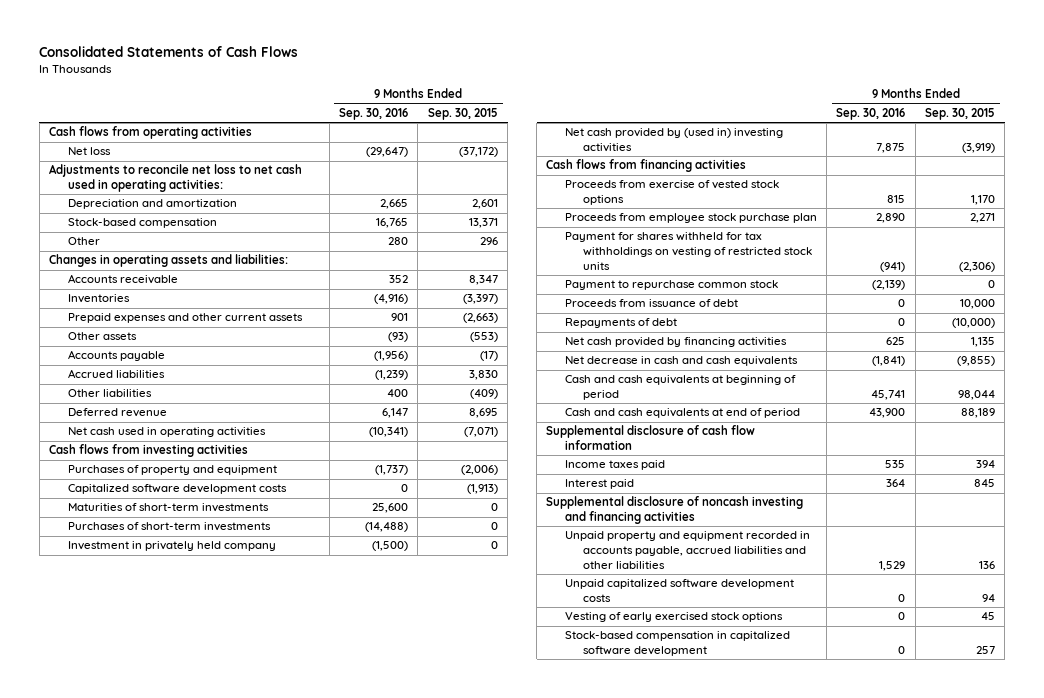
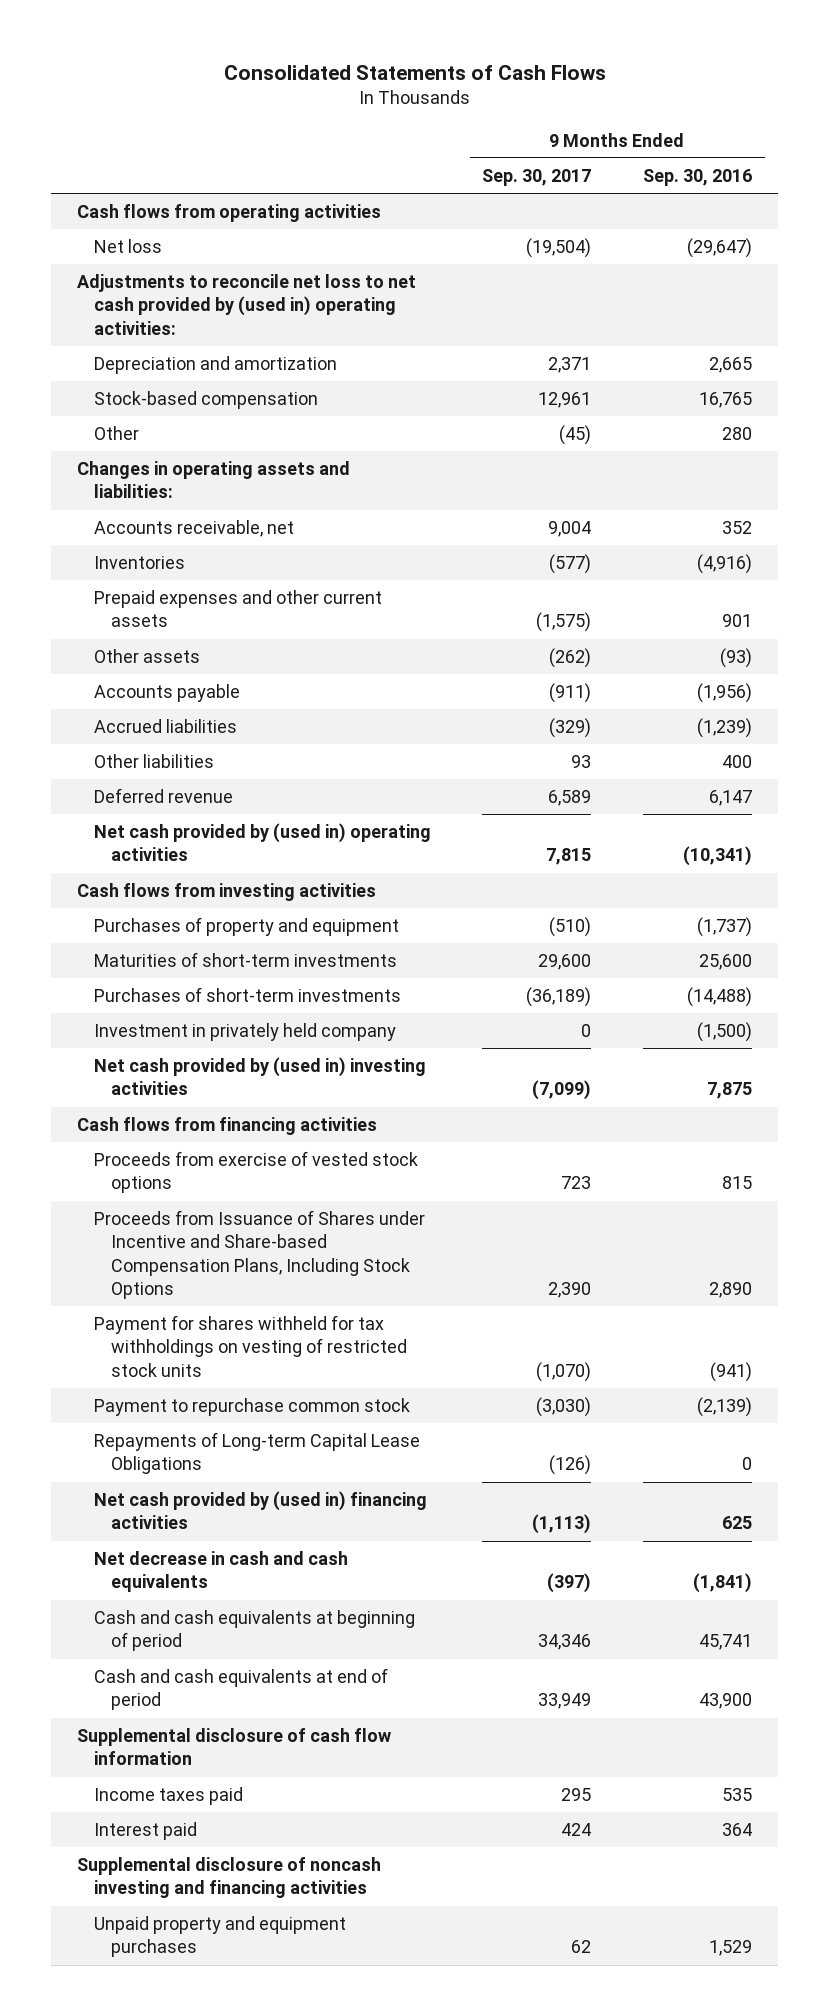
- | 9 Months Ended Sep. 30, 2016 | 9 Months Ended Sep. 30, 2015
+ | 9 Months Ended Sep. 30, 2017 | 9 Months Ended Sep. 30, 2016
- Adjustments to reconcile net loss to net cash used in operating activities:
+ Adjustments to reconcile net loss to net cash provided by (used in) operating activities:
- Accounts receivable | 352 | 8,347
+ Accounts receivable, net | 9,004 | 352
- Net cash used in operating activities | (10,341) | (7,071)
+ Net cash provided by (used in) operating activities | 7,815 | (10,341)
- Capitalized software development costs | 0 | (1,913)
- Proceeds from employee stock purchase plan | 2,890 | 2,271
+ Proceeds from Issuance of Shares under Incentive and Share-based Compensation Plans, Including Stock Options | 2,390 | 2,890
- Proceeds from issuance of debt | 0 | 10,000
- Repayments of debt | 0 | (10,000)
- Net cash provided by financing activities | 625 | 1,135
+ Repayments of Long-term Capital Lease Obligations | (126) | 0
+ Net cash provided by (used in) financing activities | (1,113) | 625
- Unpaid property and equipment recorded in accounts payable, accrued liabilities and other liabilities | 1,529 | 136
- Unpaid capitalized software development costs | 0 | 94
- Vesting of early exercised stock options | 0 | 45
- Stock-based compensation in capitalized software development | 0 | 257
+ Unpaid property and equipment purchases | 62 | 1,529

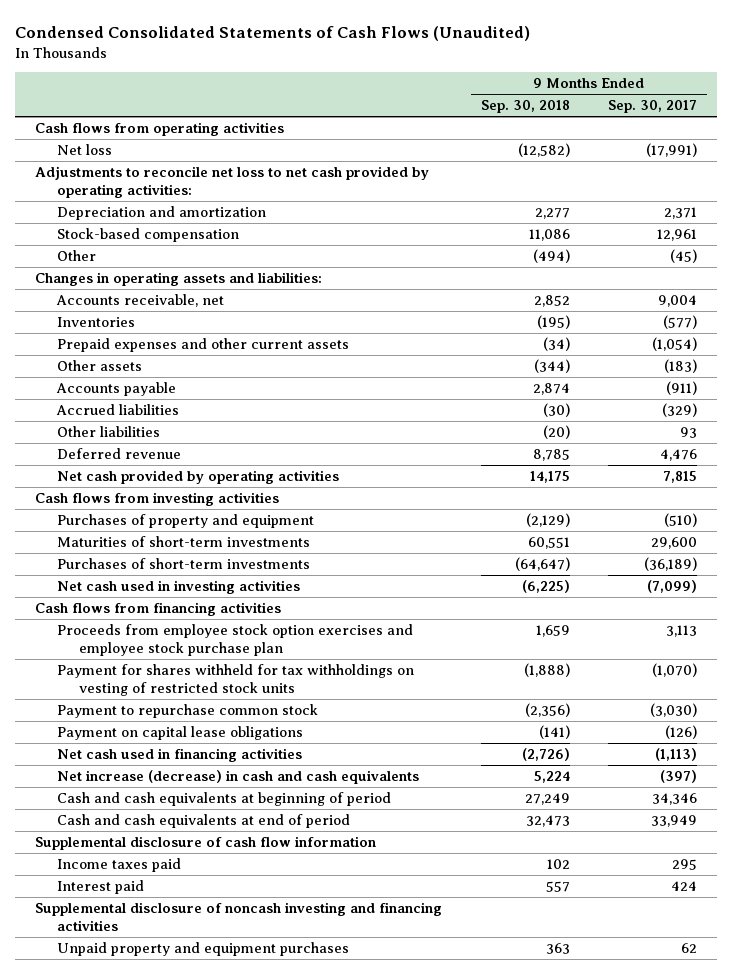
- Consolidated Statements of Cash Flows
+ Condensed Consolidated Statements of Cash Flows (Unaudited)
- | 9 Months Ended Sep. 30, 2017 | 9 Months Ended Sep. 30, 2016
+ | 9 Months Ended Sep. 30, 2018 | 9 Months Ended Sep. 30, 2017
- Net loss | (19,504) | (29,647)
- Adjustments to reconcile net loss to net cash provided by (used in) operating activities:
+ Net loss | (12,582) | (17,991)
+ Adjustments to reconcile net loss to net cash provided by operating activities:
- Prepaid expenses and other current assets | (1,575) | 901
- Other assets | (262) | (93)
+ Prepaid expenses and other current assets | (34) | (1,054)
+ Other assets | (344) | (183)
- Deferred revenue | 6,589 | 6,147
- Net cash provided by (used in) operating activities | 7,815 | (10,341)
+ Deferred revenue | 8,785 | 4,476
+ Net cash provided by operating activities | 14,175 | 7,815
- Investment in privately held company | 0 | (1,500)
- Net cash provided by (used in) investing activities | (7,099) | 7,875
+ Net cash used in investing activities | (6,225) | (7,099)
- Proceeds from exercise of vested stock options | 723 | 815
- Proceeds from Issuance of Shares under Incentive and Share-based Compensation Plans, Including Stock Options | 2,390 | 2,890
+ Proceeds from employee stock option exercises and employee stock purchase plan | 1,659 | 3,113
- Repayments of Long-term Capital Lease Obligations | (126) | 0
- Net cash provided by (used in) financing activities | (1,113) | 625
- Net decrease in cash and cash equivalents | (397) | (1,841)
+ Payment on capital lease obligations | (141) | (126)
+ Net cash used in financing activities | (2,726) | (1,113)
+ Net increase (decrease) in cash and cash equivalents | 5,224 | (397)

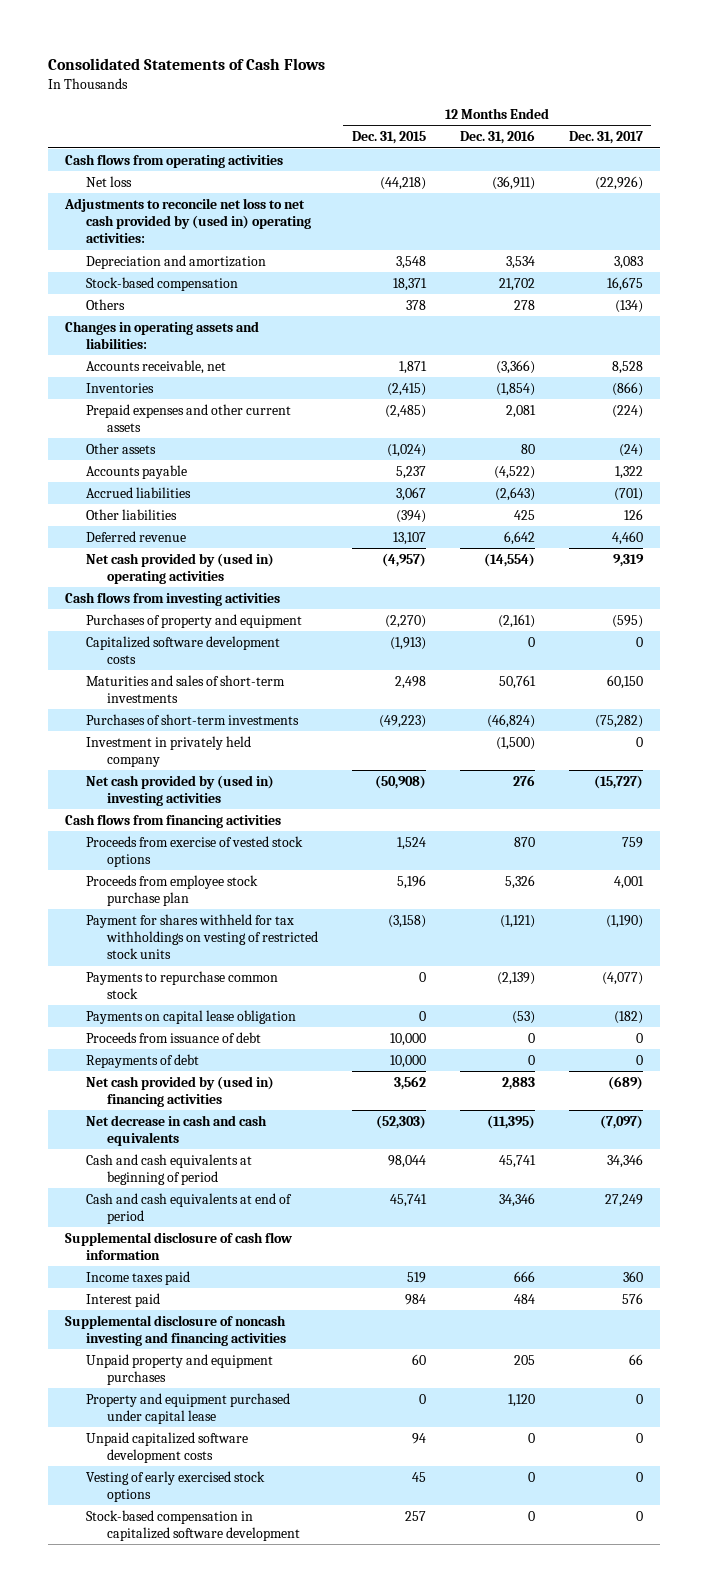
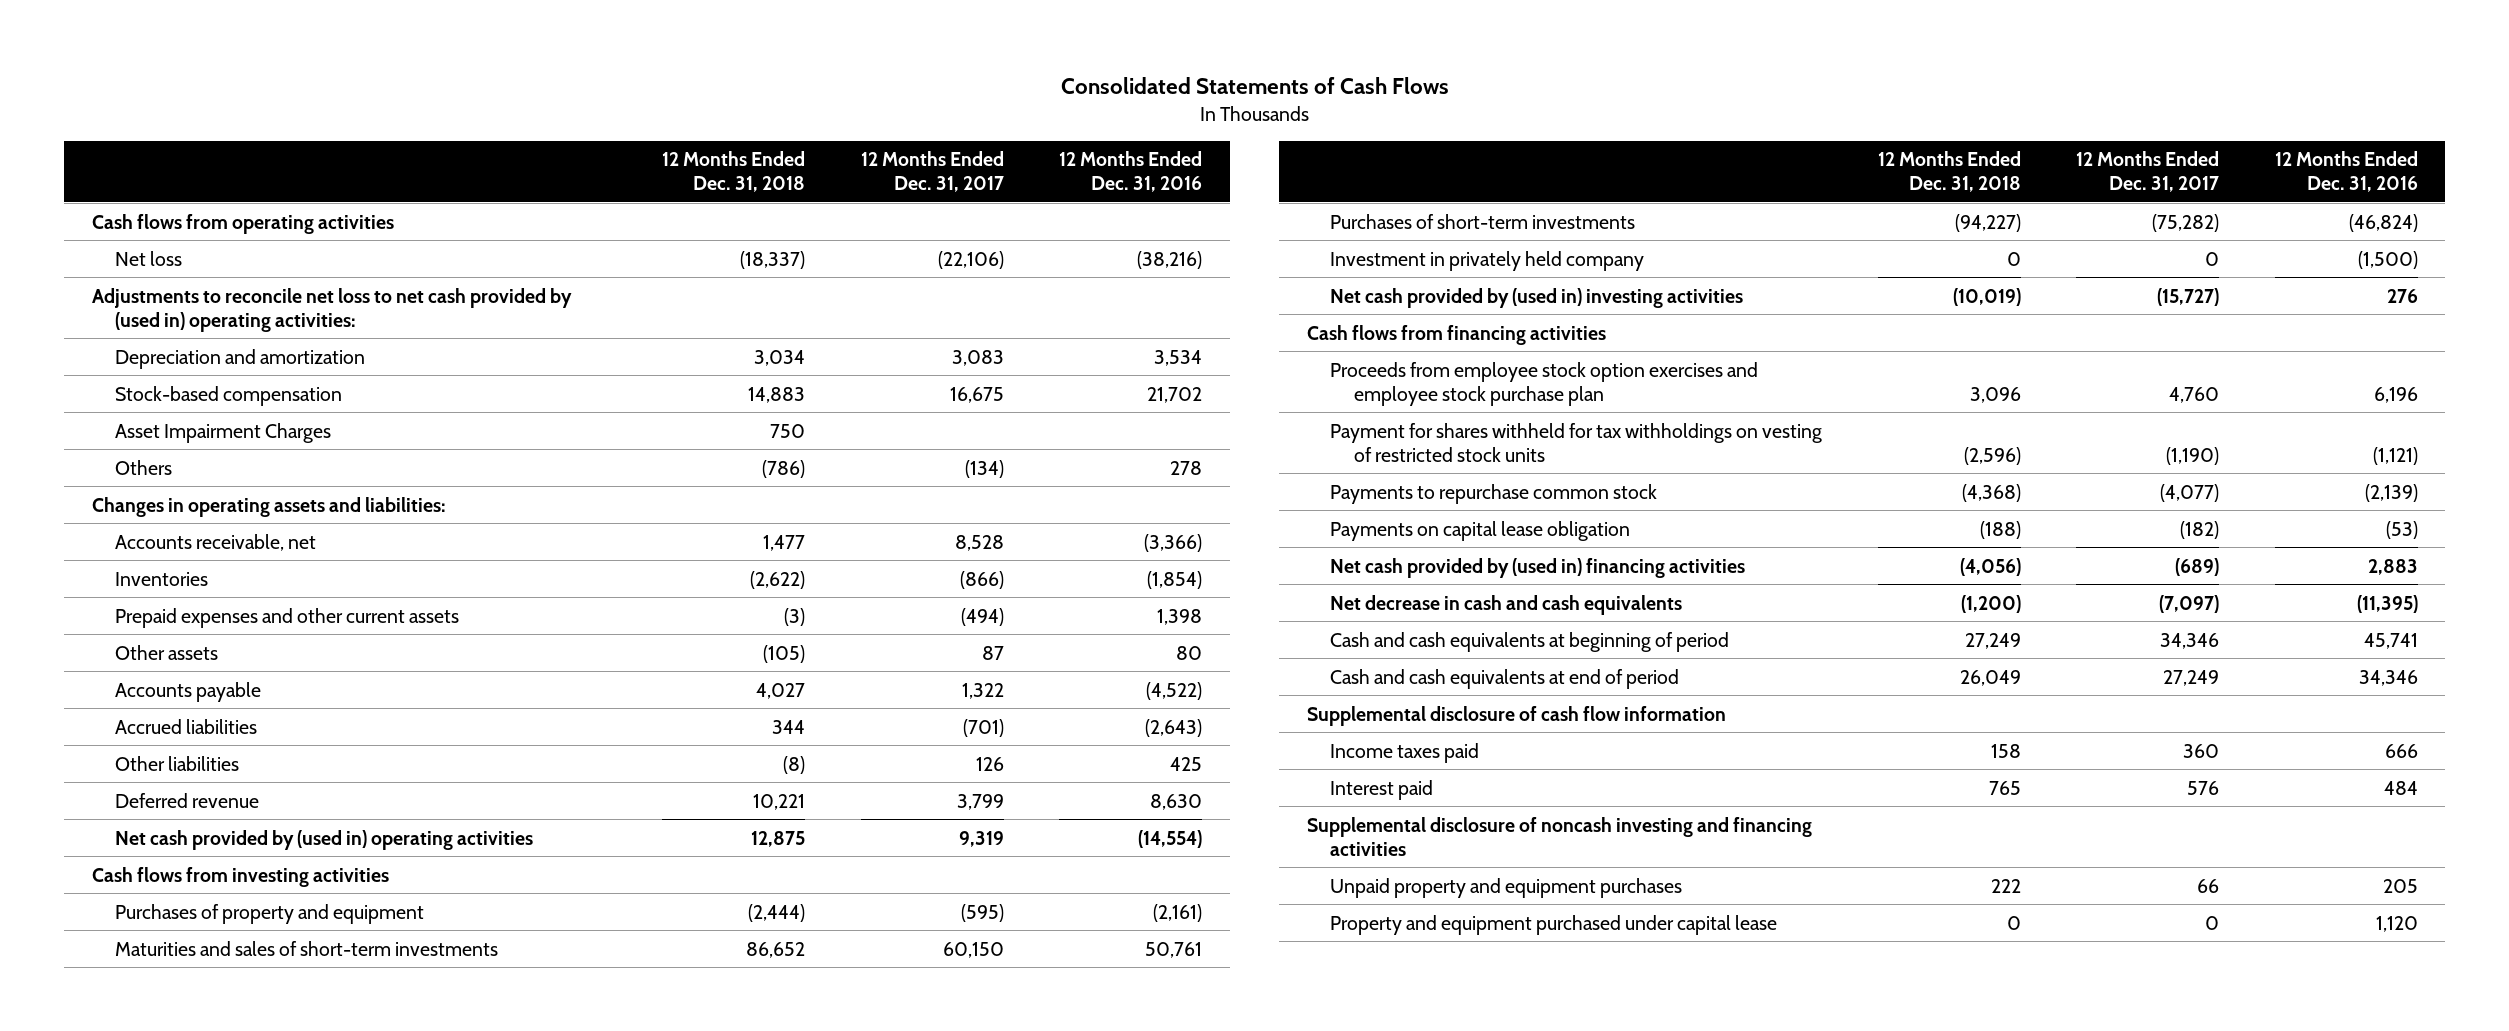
- | 12 Months Ended Dec. 31, 2015 | 12 Months Ended Dec. 31, 2016 | 12 Months Ended Dec. 31, 2017
+ | 12 Months Ended Dec. 31, 2018 | 12 Months Ended Dec. 31, 2017 | 12 Months Ended Dec. 31, 2016
- Net loss | (44,218) | (36,911) | (22,926)
+ Net loss | (18,337) | (22,106) | (38,216)
+ Asset Impairment Charges | 750 | |
- Prepaid expenses and other current assets | (2,485) | 2,081 | (224)
- Other assets | (1,024) | 80 | (24)
+ Prepaid expenses and other current assets | (3) | (494) | 1,398
+ Other assets | (105) | 87 | 80
- Deferred revenue | 13,107 | 6,642 | 4,460
+ Deferred revenue | 10,221 | 3,799 | 8,630
- Capitalized software development costs | (1,913) | 0 | 0
- Proceeds from exercise of vested stock options | 1,524 | 870 | 759
- Proceeds from employee stock purchase plan | 5,196 | 5,326 | 4,001
+ Proceeds from employee stock option exercises and employee stock purchase plan | 3,096 | 4,760 | 6,196
- Proceeds from issuance of debt | 10,000 | 0 | 0
- Repayments of debt | 10,000 | 0 | 0
- Unpaid capitalized software development costs | 94 | 0 | 0
- Vesting of early exercised stock options | 45 | 0 | 0
- Stock-based compensation in capitalized software development | 257 | 0 | 0

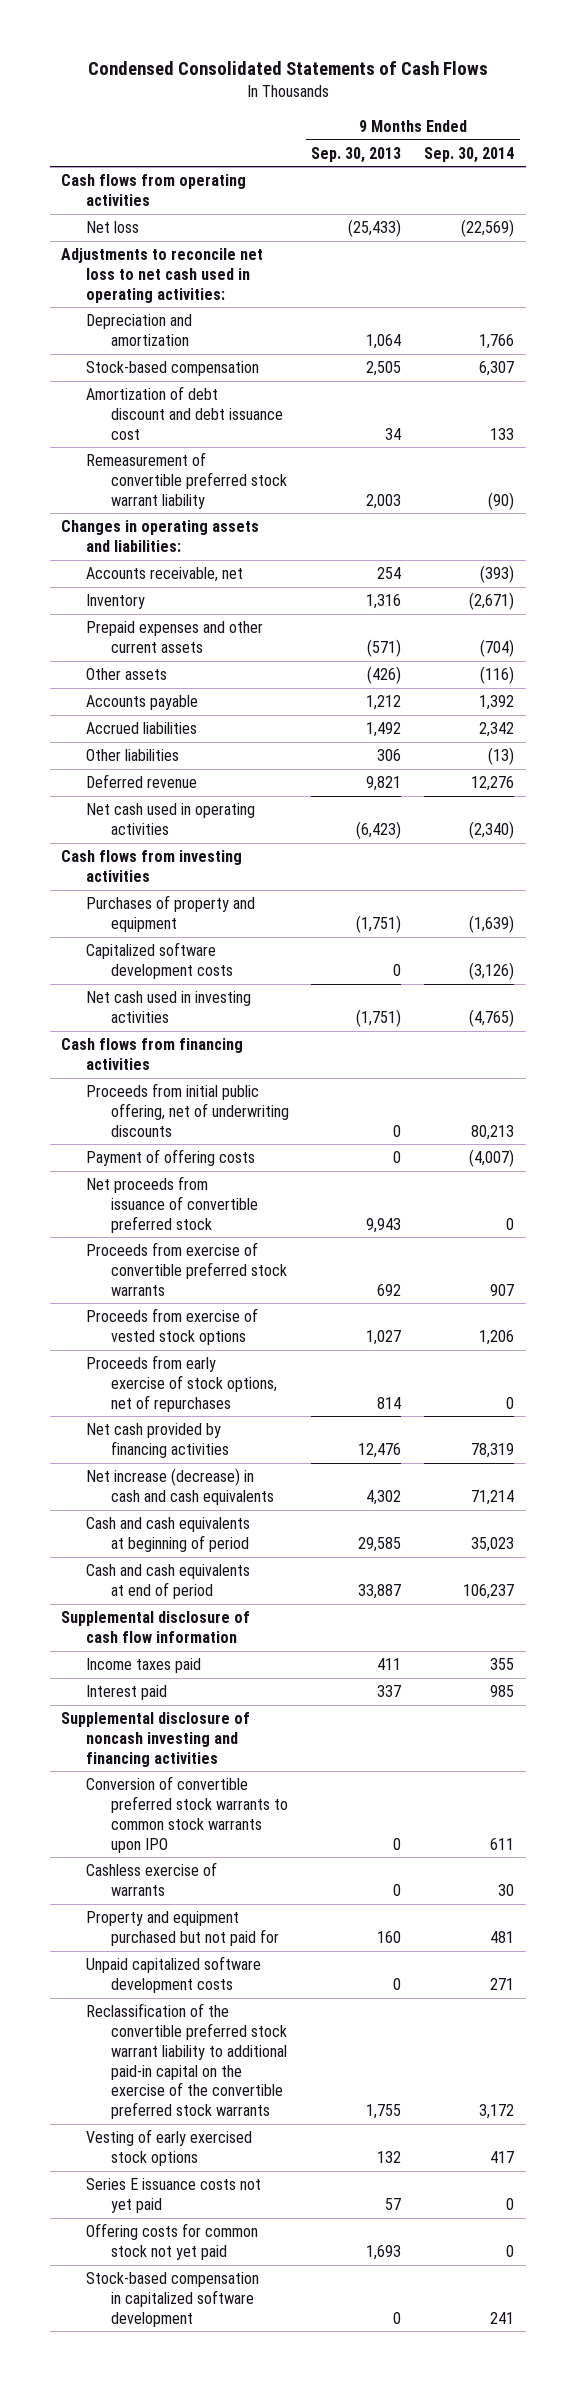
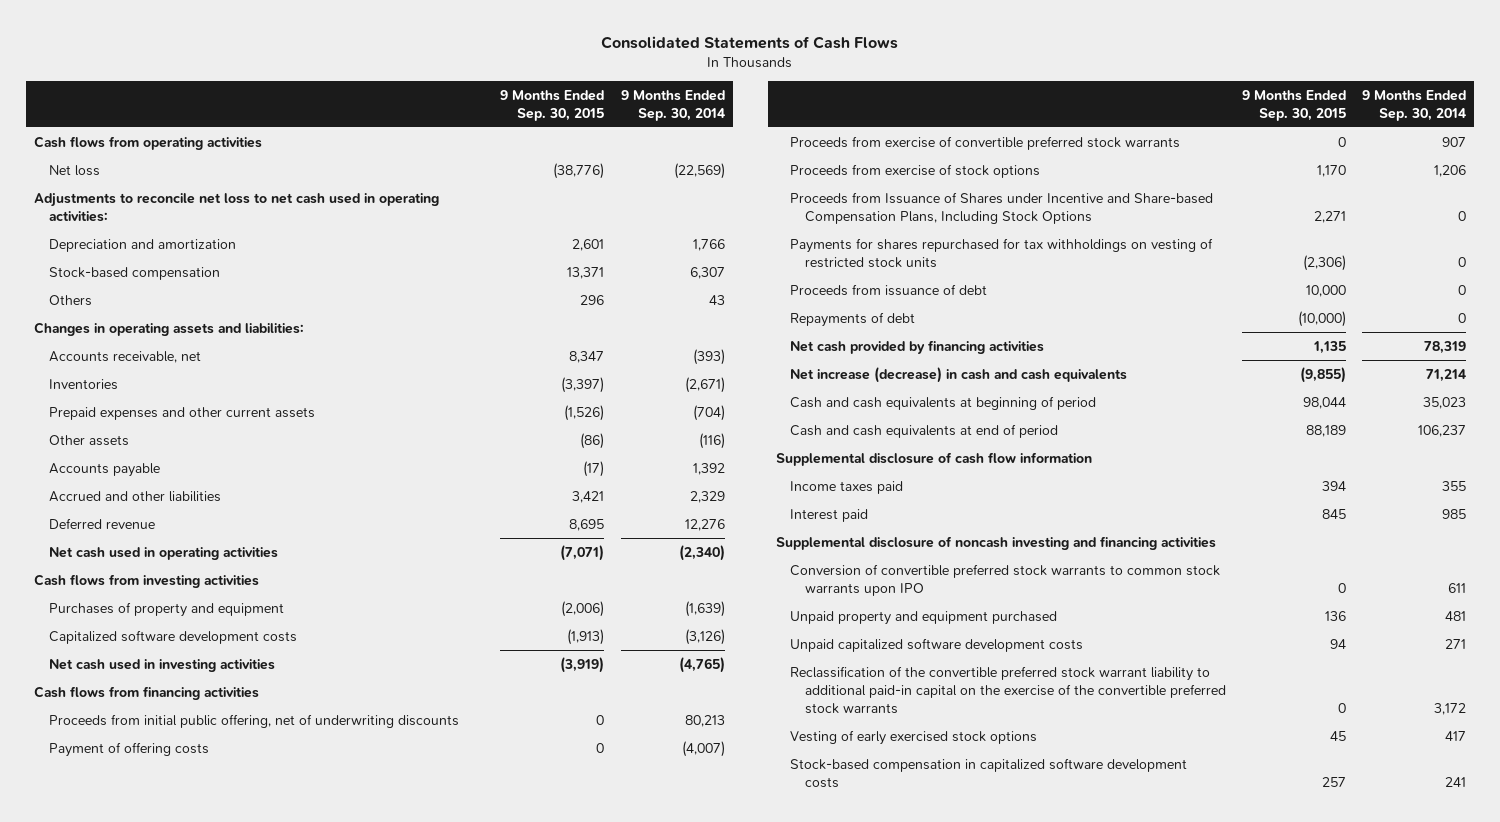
- Condensed Consolidated Statements of Cash Flows
+ Consolidated Statements of Cash Flows
- | 9 Months Ended Sep. 30, 2013 | 9 Months Ended Sep. 30, 2014
+ | 9 Months Ended Sep. 30, 2015 | 9 Months Ended Sep. 30, 2014
- Amortization of debt discount and debt issuance cost | 34 | 133
- Remeasurement of convertible preferred stock warrant liability | 2,003 | (90)
+ Others | 296 | 43
- Inventory | 1,316 | (2,671)
+ Inventories | (3,397) | (2,671)
- Accrued liabilities | 1,492 | 2,342
- Other liabilities | 306 | (13)
+ Accrued and other liabilities | 3,421 | 2,329
- Net proceeds from issuance of convertible preferred stock | 9,943 | 0
- Proceeds from exercise of vested stock options | 1,027 | 1,206
- Proceeds from early exercise of stock options, net of repurchases | 814 | 0
+ Proceeds from exercise of stock options | 1,170 | 1,206
+ Proceeds from Issuance of Shares under Incentive and Share-based Compensation Plans, Including Stock Options | 2,271 | 0
+ Payments for shares repurchased for tax withholdings on vesting of restricted stock units | (2,306) | 0
+ Proceeds from issuance of debt | 10,000 | 0
+ Repayments of debt | (10,000) | 0
- Cashless exercise of warrants | 0 | 30
- Property and equipment purchased but not paid for | 160 | 481
+ Unpaid property and equipment purchased | 136 | 481
- Series E issuance costs not yet paid | 57 | 0
- Offering costs for common stock not yet paid | 1,693 | 0
- Stock-based compensation in capitalized software development | 0 | 241
+ Stock-based compensation in capitalized software development costs | 257 | 241

